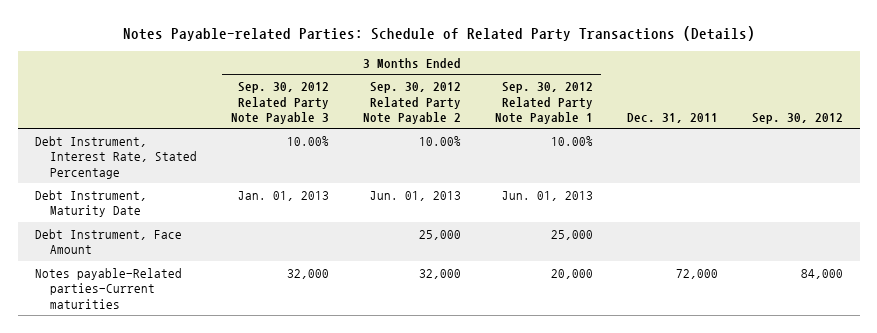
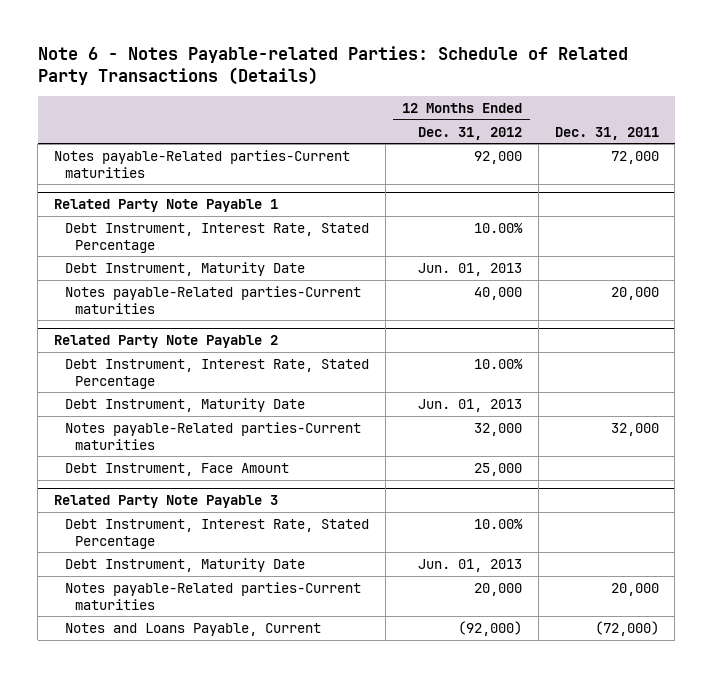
- Notes Payable-related Parties: Schedule of Related Party Transactions (Details)
+ Note 6 - Notes Payable-related Parties: Schedule of Related Party Transactions (Details)
- | 3 Months Ended Sep. 30, 2012 Related Party Note Payable 3 | 3 Months Ended Sep. 30, 2012 Related Party Note Payable 2 | 3 Months Ended Sep. 30, 2012 Related Party Note Payable 1 | Dec. 31, 2011 | Sep. 30, 2012
+ | 12 Months Ended Dec. 31, 2012 | Dec. 31, 2011
- Debt Instrument, Interest Rate, Stated Percentage | 10.00% | 10.00% | 10.00% | |
- Debt Instrument, Maturity Date | Jan. 01, 2013 | Jun. 01, 2013 | Jun. 01, 2013 | |
- Debt Instrument, Face Amount | | 25,000 | 25,000 | |
+ Related Party Note Payable 1
+ Debt Instrument, Interest Rate, Stated Percentage | 10.00% |
+ Debt Instrument, Maturity Date | Jun. 01, 2013 |
+ Notes payable-Related parties-Current maturities | 40,000 | 20,000
+ Related Party Note Payable 2
+ Debt Instrument, Interest Rate, Stated Percentage | 10.00% |
+ Debt Instrument, Maturity Date | Jun. 01, 2013 |
+ Notes payable-Related parties-Current maturities | 32,000 | 32,000
+ Debt Instrument, Face Amount | 25,000 |
+ Related Party Note Payable 3
+ Debt Instrument, Interest Rate, Stated Percentage | 10.00% |
+ Debt Instrument, Maturity Date | Jun. 01, 2013 |
+ Notes payable-Related parties-Current maturities | 20,000 | 20,000
+ Notes and Loans Payable, Current | (92,000) | (72,000)

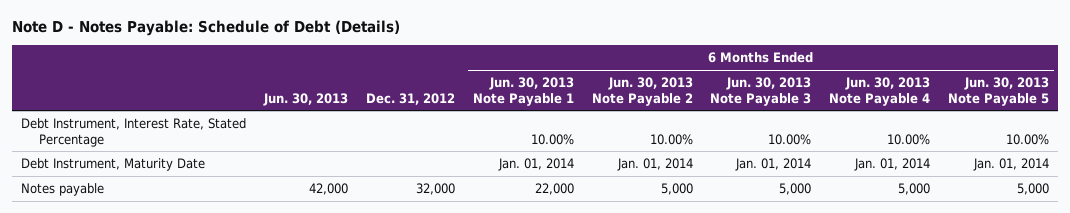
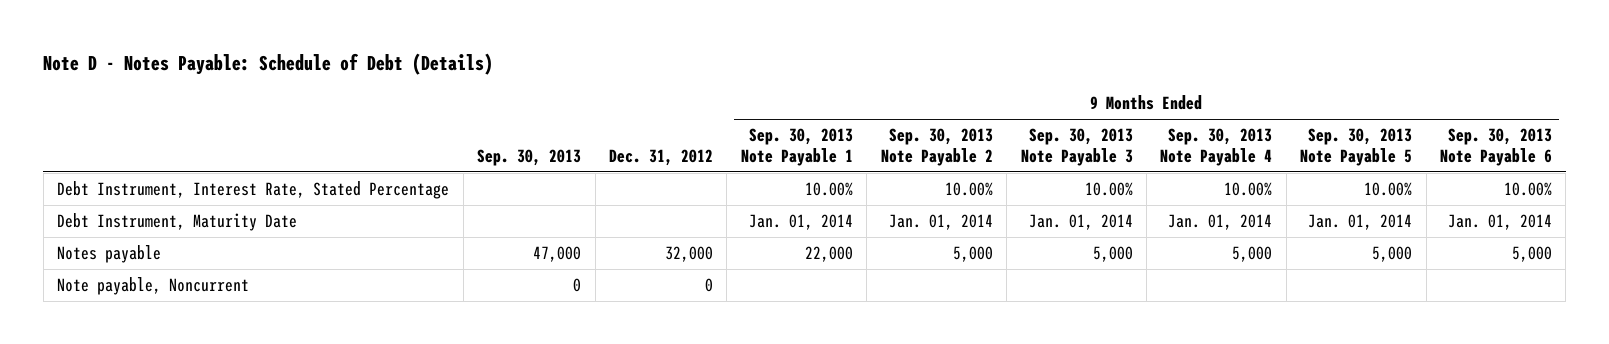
- | Jun. 30, 2013 | Dec. 31, 2012 | 6 Months Ended Jun. 30, 2013 Note Payable 1 | 6 Months Ended Jun. 30, 2013 Note Payable 2 | 6 Months Ended Jun. 30, 2013 Note Payable 3 | 6 Months Ended Jun. 30, 2013 Note Payable 4 | 6 Months Ended Jun. 30, 2013 Note Payable 5
+ | Sep. 30, 2013 | Dec. 31, 2012 | 9 Months Ended Sep. 30, 2013 Note Payable 1 | 9 Months Ended Sep. 30, 2013 Note Payable 2 | 9 Months Ended Sep. 30, 2013 Note Payable 3 | 9 Months Ended Sep. 30, 2013 Note Payable 4 | 9 Months Ended Sep. 30, 2013 Note Payable 5 | 9 Months Ended Sep. 30, 2013 Note Payable 6
+ Note payable, Noncurrent | 0 | 0 | | | | | |

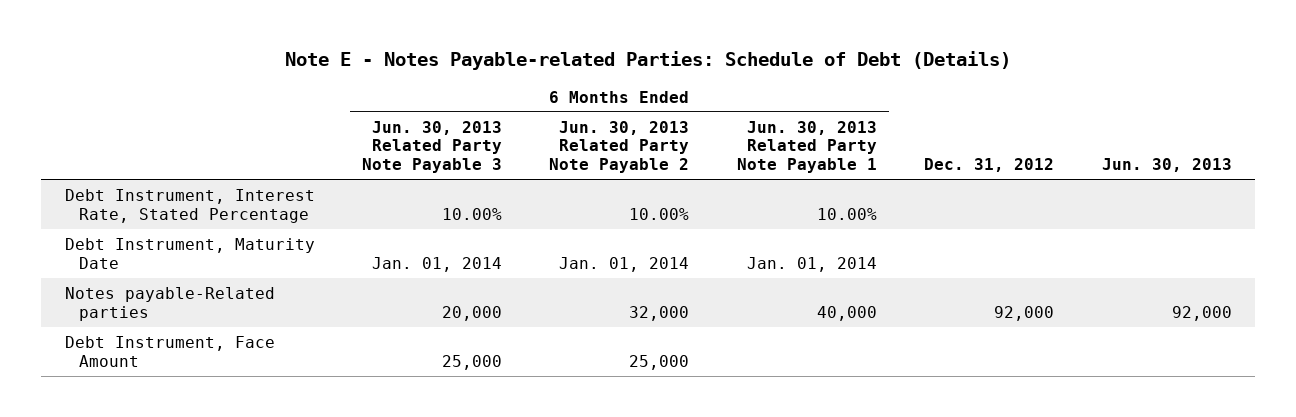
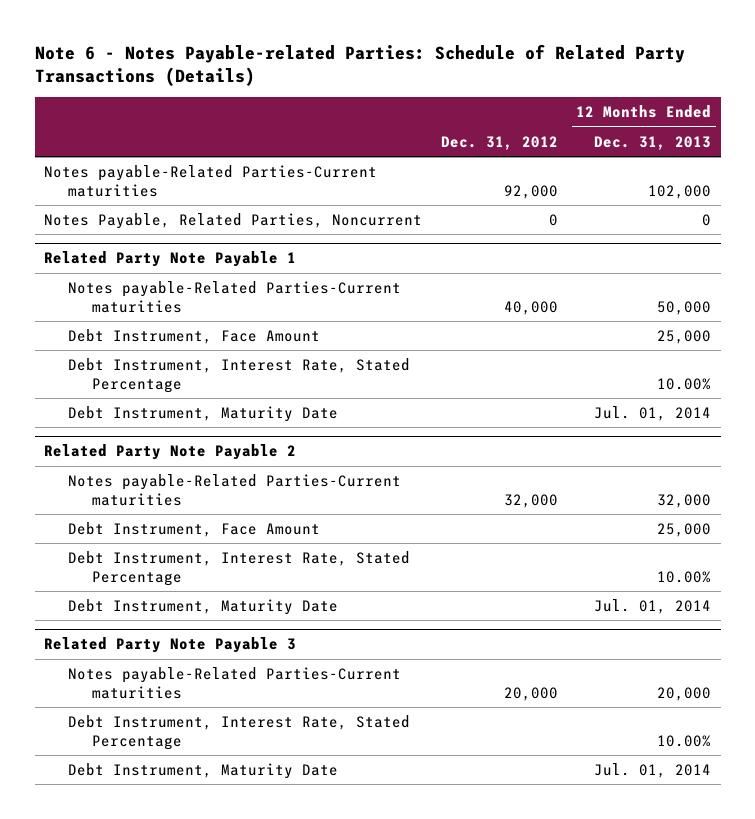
- Note E - Notes Payable-related Parties: Schedule of Debt (Details)
+ Note 6 - Notes Payable-related Parties: Schedule of Related Party Transactions (Details)
- | 6 Months Ended Jun. 30, 2013 Related Party Note Payable 3 | 6 Months Ended Jun. 30, 2013 Related Party Note Payable 2 | 6 Months Ended Jun. 30, 2013 Related Party Note Payable 1 | Dec. 31, 2012 | Jun. 30, 2013
+ | Dec. 31, 2012 | 12 Months Ended Dec. 31, 2013
- Debt Instrument, Interest Rate, Stated Percentage | 10.00% | 10.00% | 10.00% | |
- Debt Instrument, Maturity Date | Jan. 01, 2014 | Jan. 01, 2014 | Jan. 01, 2014 | |
- Notes payable-Related parties | 20,000 | 32,000 | 40,000 | 92,000 | 92,000
- Debt Instrument, Face Amount | 25,000 | 25,000 | | |
+ Notes payable-Related Parties-Current maturities | 92,000 | 102,000
+ Notes Payable, Related Parties, Noncurrent | 0 | 0
+ Related Party Note Payable 1
+ Notes payable-Related Parties-Current maturities | 40,000 | 50,000
+ Debt Instrument, Face Amount | | 25,000
+ Debt Instrument, Interest Rate, Stated Percentage | | 10.00%
+ Debt Instrument, Maturity Date | | Jul. 01, 2014
+ Related Party Note Payable 2
+ Notes payable-Related Parties-Current maturities | 32,000 | 32,000
+ Debt Instrument, Face Amount | | 25,000
+ Debt Instrument, Interest Rate, Stated Percentage | | 10.00%
+ Debt Instrument, Maturity Date | | Jul. 01, 2014
+ Related Party Note Payable 3
+ Notes payable-Related Parties-Current maturities | 20,000 | 20,000
+ Debt Instrument, Interest Rate, Stated Percentage | | 10.00%
+ Debt Instrument, Maturity Date | | Jul. 01, 2014

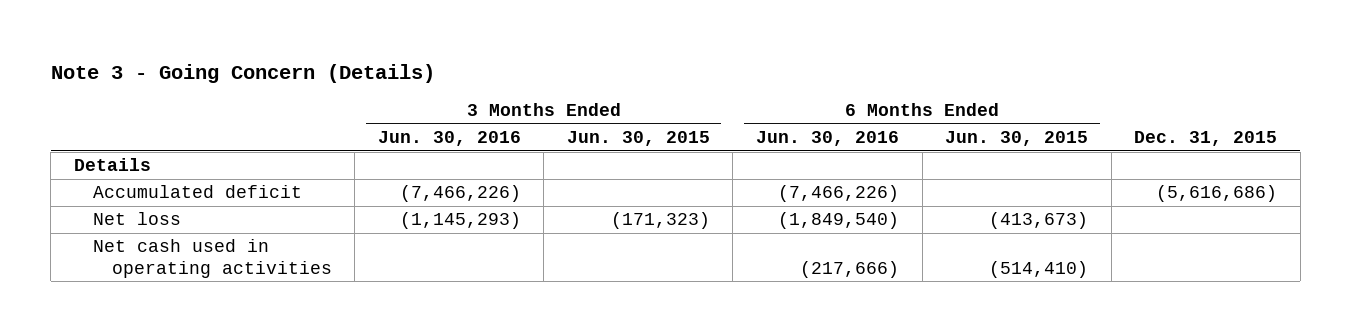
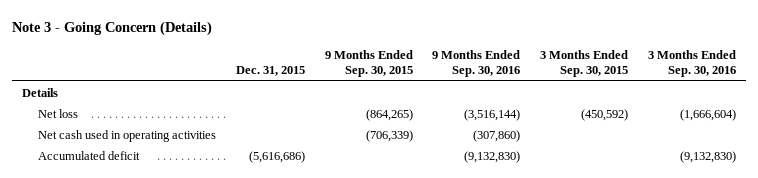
- | 3 Months Ended Jun. 30, 2016 | 3 Months Ended Jun. 30, 2015 | 6 Months Ended Jun. 30, 2016 | 6 Months Ended Jun. 30, 2015 | Dec. 31, 2015
+ | Dec. 31, 2015 | 9 Months Ended Sep. 30, 2015 | 9 Months Ended Sep. 30, 2016 | 3 Months Ended Sep. 30, 2015 | 3 Months Ended Sep. 30, 2016
moved down: Accumulated deficit | (5,616,686) | | (9,132,830) | | (9,132,830)

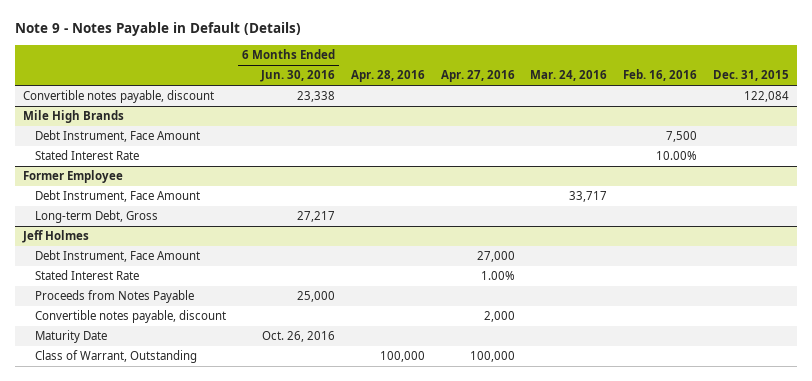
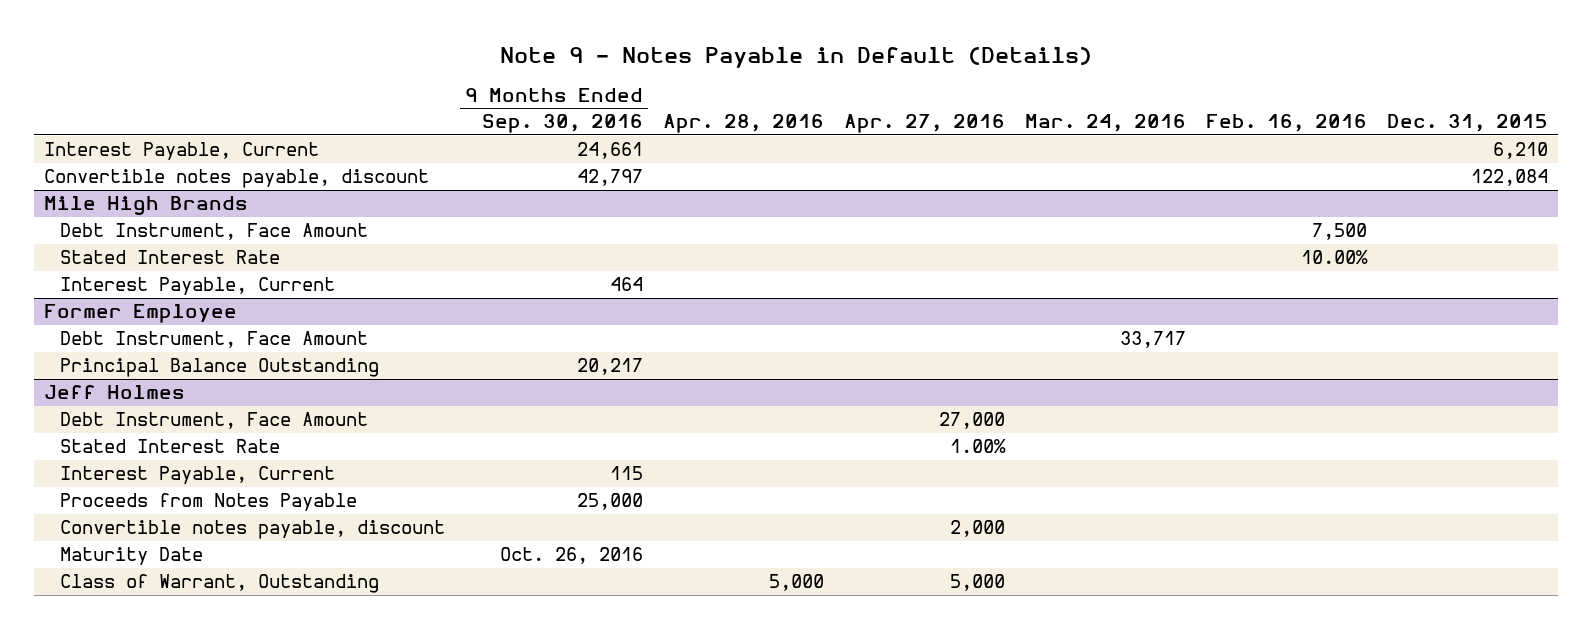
- | 6 Months Ended Jun. 30, 2016 | Apr. 28, 2016 | Apr. 27, 2016 | Mar. 24, 2016 | Feb. 16, 2016 | Dec. 31, 2015
+ | 9 Months Ended Sep. 30, 2016 | Apr. 28, 2016 | Apr. 27, 2016 | Mar. 24, 2016 | Feb. 16, 2016 | Dec. 31, 2015
+ Interest Payable, Current | 24,661 | | | | | 6,210
@ Mile High Brands
+ Interest Payable, Current | 464 | | | | |
@ Former Employee
- Long-term Debt, Gross | 27,217 | | | | |
+ Principal Balance Outstanding | 20,217 | | | | |
@ Jeff Holmes
+ Interest Payable, Current | 115 | | | | |
- Class of Warrant, Outstanding | | 100,000 | 100,000 | | |
+ Class of Warrant, Outstanding | | 5,000 | 5,000 | | |

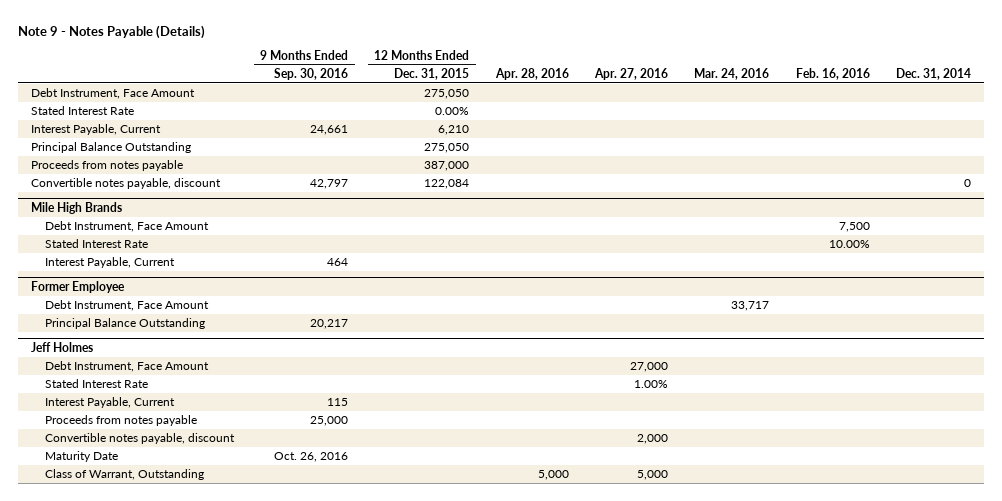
- Note 9 - Notes Payable in Default (Details)
+ Note 9 - Notes Payable (Details)
- | 9 Months Ended Sep. 30, 2016 | Apr. 28, 2016 | Apr. 27, 2016 | Mar. 24, 2016 | Feb. 16, 2016 | Dec. 31, 2015
+ | 9 Months Ended Sep. 30, 2016 | 12 Months Ended Dec. 31, 2015 | Apr. 28, 2016 | Apr. 27, 2016 | Mar. 24, 2016 | Feb. 16, 2016 | Dec. 31, 2014
+ Debt Instrument, Face Amount | | 275,050 | | | | |
+ Stated Interest Rate | | 0.00% | | | | |
+ Principal Balance Outstanding | | 275,050 | | | | |
+ Proceeds from notes payable | | 387,000 | | | | |
@ Jeff Holmes
- Proceeds from Notes Payable | 25,000 | | | | |
+ Proceeds from notes payable | 25,000 | | | | | |

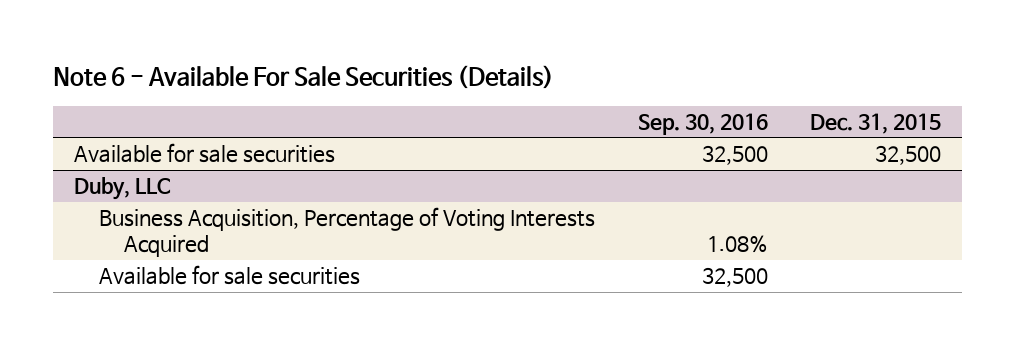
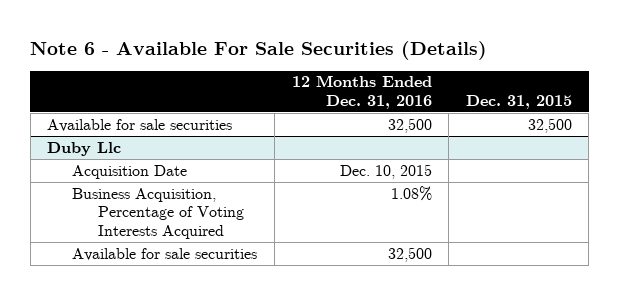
- | Sep. 30, 2016 | Dec. 31, 2015
+ | 12 Months Ended Dec. 31, 2016 | Dec. 31, 2015
- Duby, LLC
+ Duby Llc
+ Acquisition Date | Dec. 10, 2015 |

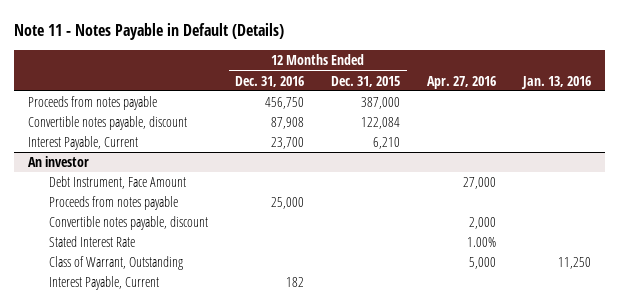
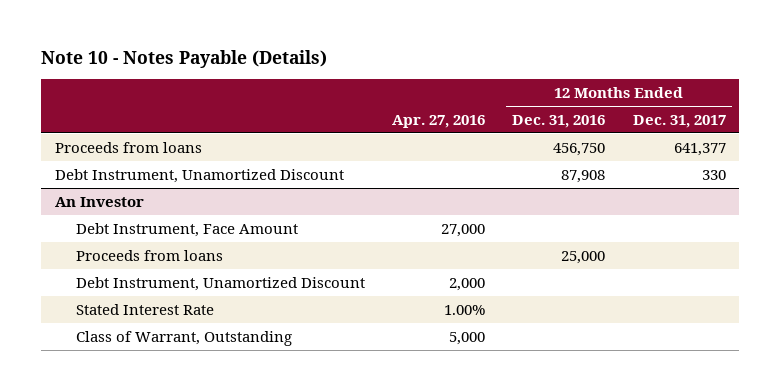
- Note 11 - Notes Payable in Default (Details)
+ Note 10 - Notes Payable (Details)
- | 12 Months Ended Dec. 31, 2016 | 12 Months Ended Dec. 31, 2015 | Apr. 27, 2016 | Jan. 13, 2016
+ | Apr. 27, 2016 | 12 Months Ended Dec. 31, 2016 | 12 Months Ended Dec. 31, 2017
- Proceeds from notes payable | 456,750 | 387,000 | |
- Convertible notes payable, discount | 87,908 | 122,084 | |
- Interest Payable, Current | 23,700 | 6,210 | |
- An investor
+ Proceeds from loans | | 456,750 | 641,377
+ Debt Instrument, Unamortized Discount | | 87,908 | 330
+ An Investor
- Proceeds from notes payable | 25,000 | | |
- Convertible notes payable, discount | | | 2,000 |
+ Proceeds from loans | | 25,000 |
+ Debt Instrument, Unamortized Discount | 2,000 | |
- Interest Payable, Current | 182 | | |

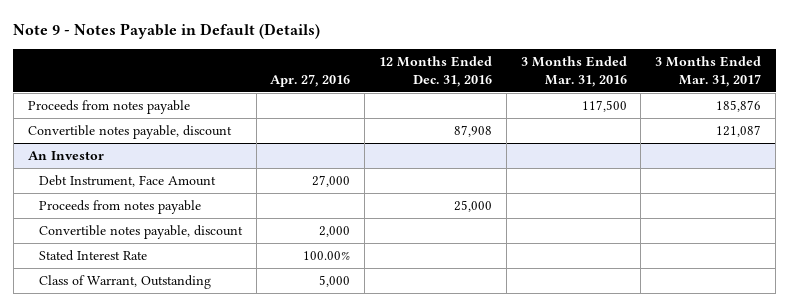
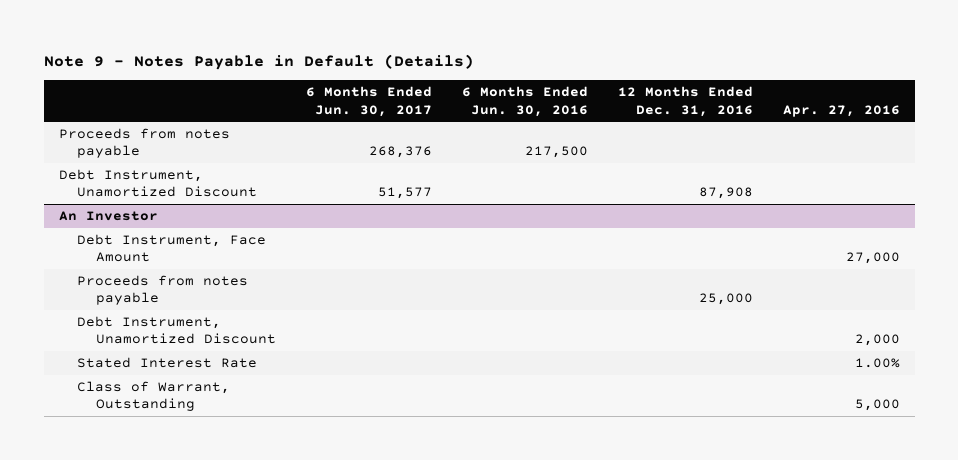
- | Apr. 27, 2016 | 12 Months Ended Dec. 31, 2016 | 3 Months Ended Mar. 31, 2016 | 3 Months Ended Mar. 31, 2017
+ | 6 Months Ended Jun. 30, 2017 | 6 Months Ended Jun. 30, 2016 | 12 Months Ended Dec. 31, 2016 | Apr. 27, 2016
- Convertible notes payable, discount | | 87,908 | | 121,087
+ Debt Instrument, Unamortized Discount | 51,577 | | 87,908 |
@ An Investor
- Convertible notes payable, discount | 2,000 | | |
- Stated Interest Rate | 100.00% | | |
+ Debt Instrument, Unamortized Discount | | | | 2,000
+ Stated Interest Rate | | | | 1.00%

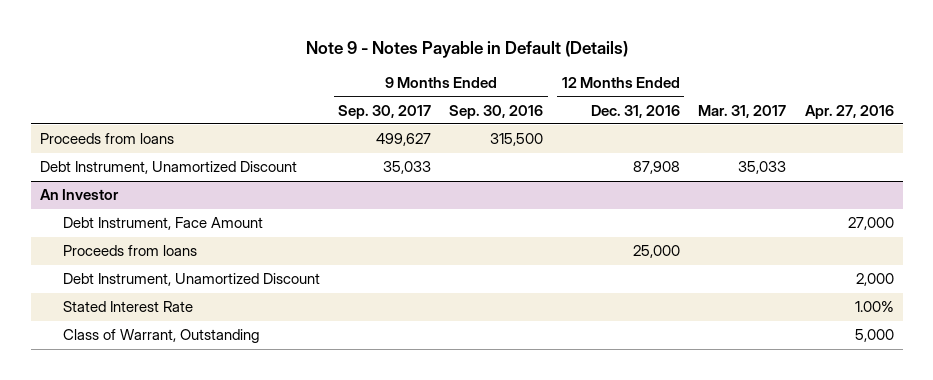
- | 6 Months Ended Jun. 30, 2017 | 6 Months Ended Jun. 30, 2016 | 12 Months Ended Dec. 31, 2016 | Apr. 27, 2016
+ | 9 Months Ended Sep. 30, 2017 | 9 Months Ended Sep. 30, 2016 | 12 Months Ended Dec. 31, 2016 | Mar. 31, 2017 | Apr. 27, 2016
- Proceeds from notes payable | 268,376 | 217,500 | |
+ Proceeds from loans | 499,627 | 315,500 | | |
@ An Investor
- Proceeds from notes payable | | | 25,000 |
+ Proceeds from loans | | | 25,000 | |

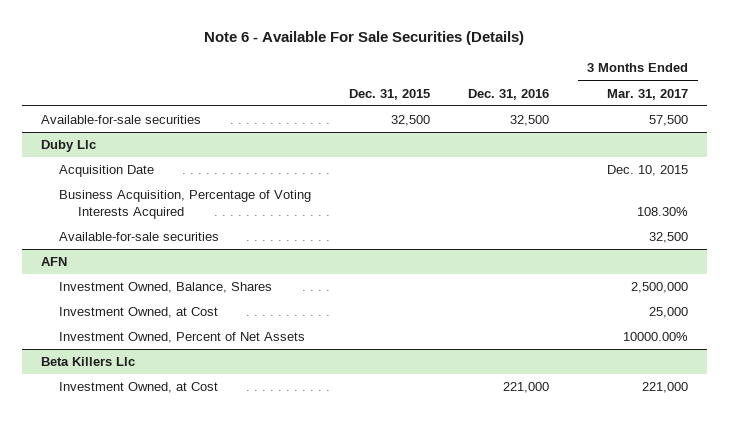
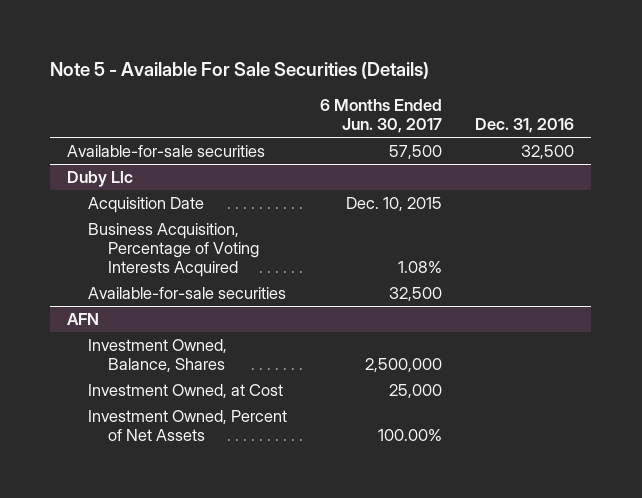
- Note 6 - Available For Sale Securities (Details)
+ Note 5 - Available For Sale Securities (Details)
- | Dec. 31, 2015 | Dec. 31, 2016 | 3 Months Ended Mar. 31, 2017
+ | 6 Months Ended Jun. 30, 2017 | Dec. 31, 2016
- Beta Killers Llc
- Investment Owned, at Cost | | 221,000 | 221,000

